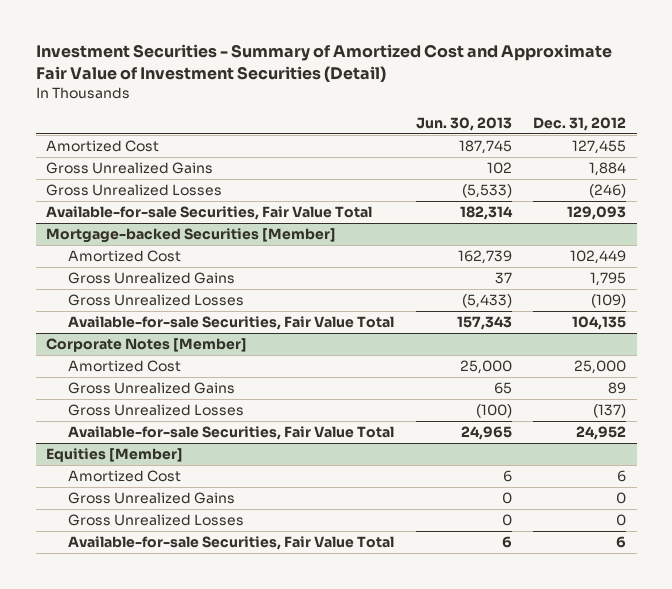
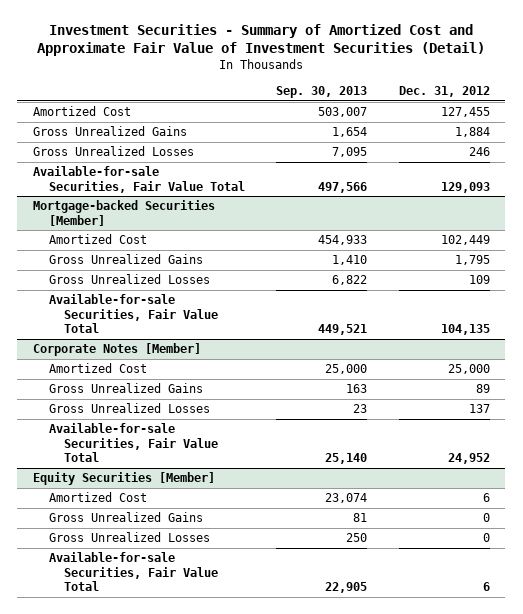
- | Jun. 30, 2013 | Dec. 31, 2012
+ | Sep. 30, 2013 | Dec. 31, 2012
- Gross Unrealized Losses | (5,533) | (246)
+ Gross Unrealized Losses | 7,095 | 246
@ Mortgage-backed Securities [Member]
- Gross Unrealized Losses | (5,433) | (109)
+ Gross Unrealized Losses | 6,822 | 109
@ Corporate Notes [Member]
- Gross Unrealized Losses | (100) | (137)
+ Gross Unrealized Losses | 23 | 137
- Equities [Member]
+ Equity Securities [Member]

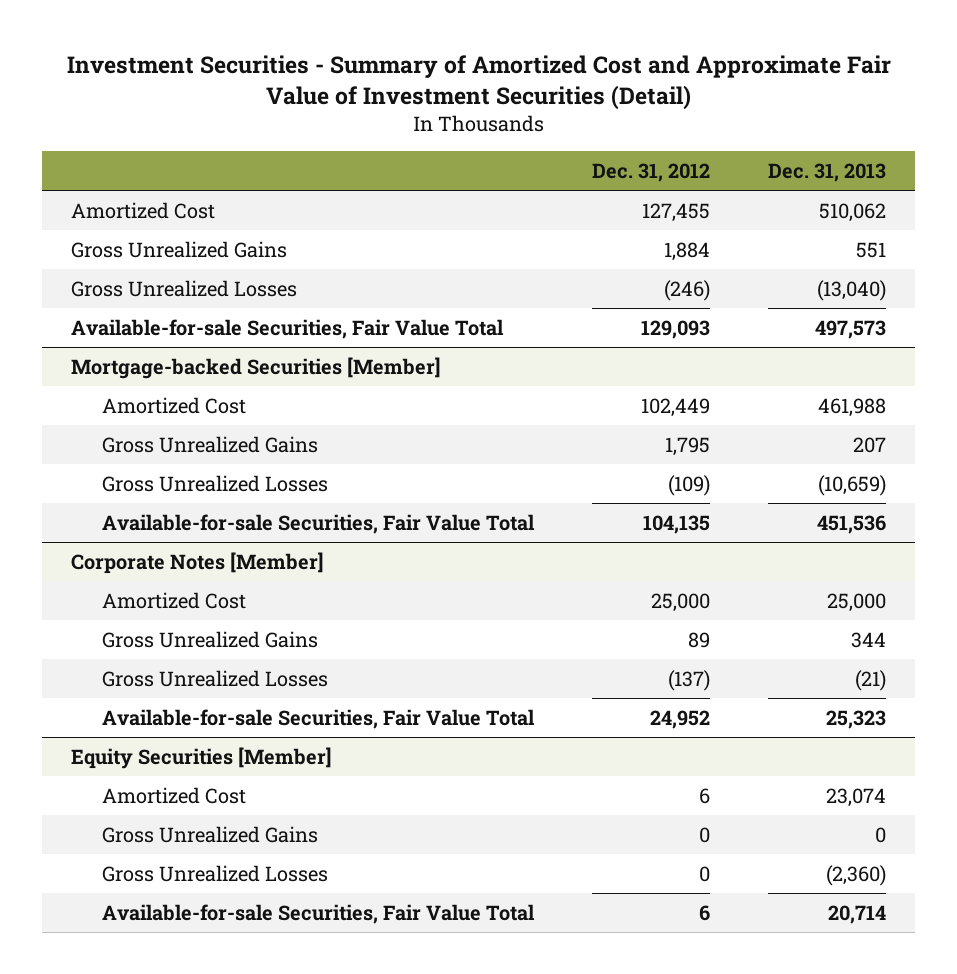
- | Sep. 30, 2013 | Dec. 31, 2012
+ | Dec. 31, 2012 | Dec. 31, 2013
- Gross Unrealized Losses | 7,095 | 246
+ Gross Unrealized Losses | (246) | (13,040)
@ Mortgage-backed Securities [Member]
- Gross Unrealized Losses | 6,822 | 109
+ Gross Unrealized Losses | (109) | (10,659)
@ Corporate Notes [Member]
- Gross Unrealized Losses | 23 | 137
+ Gross Unrealized Losses | (137) | (21)

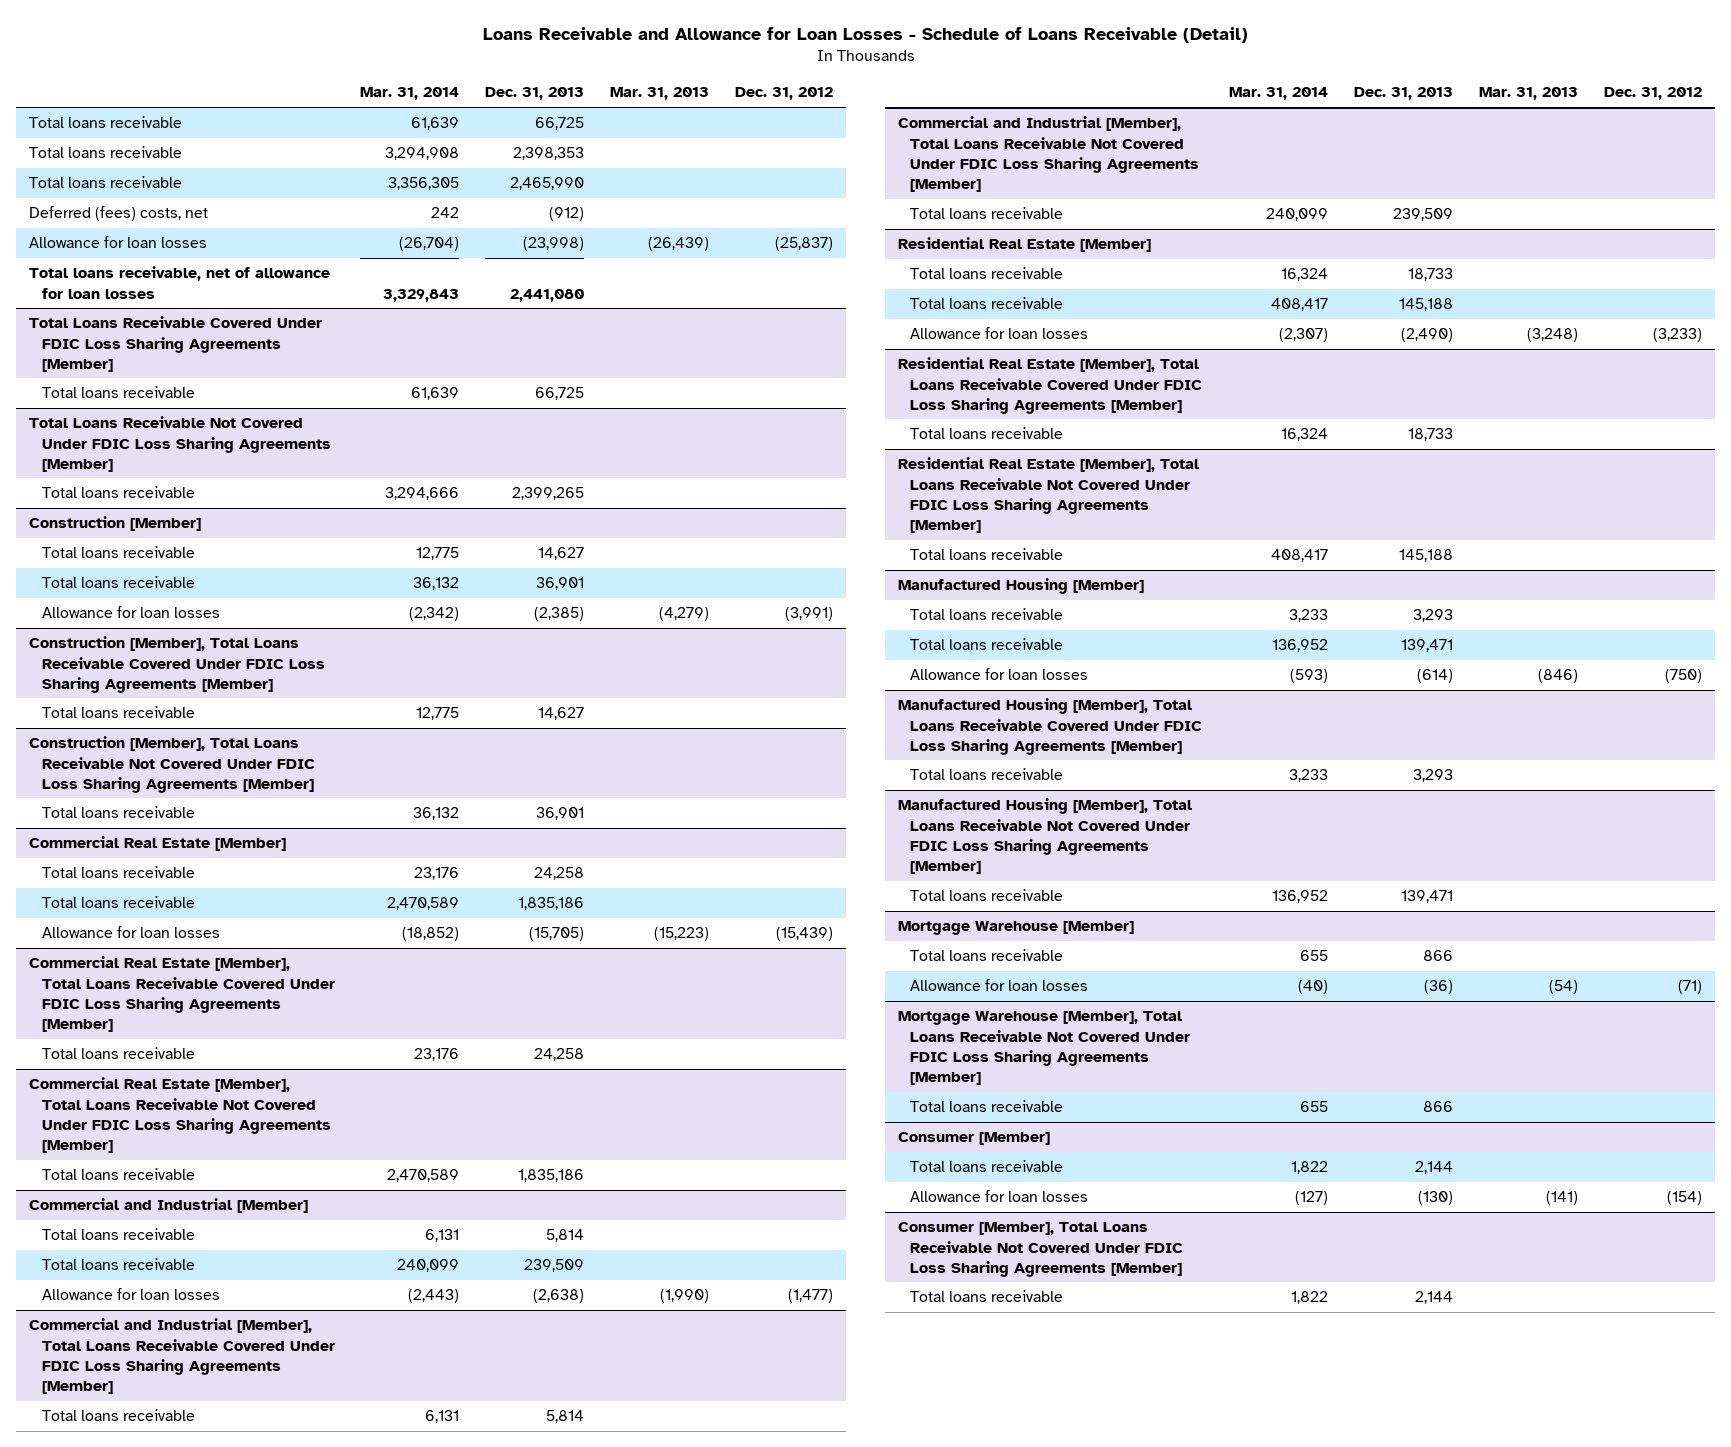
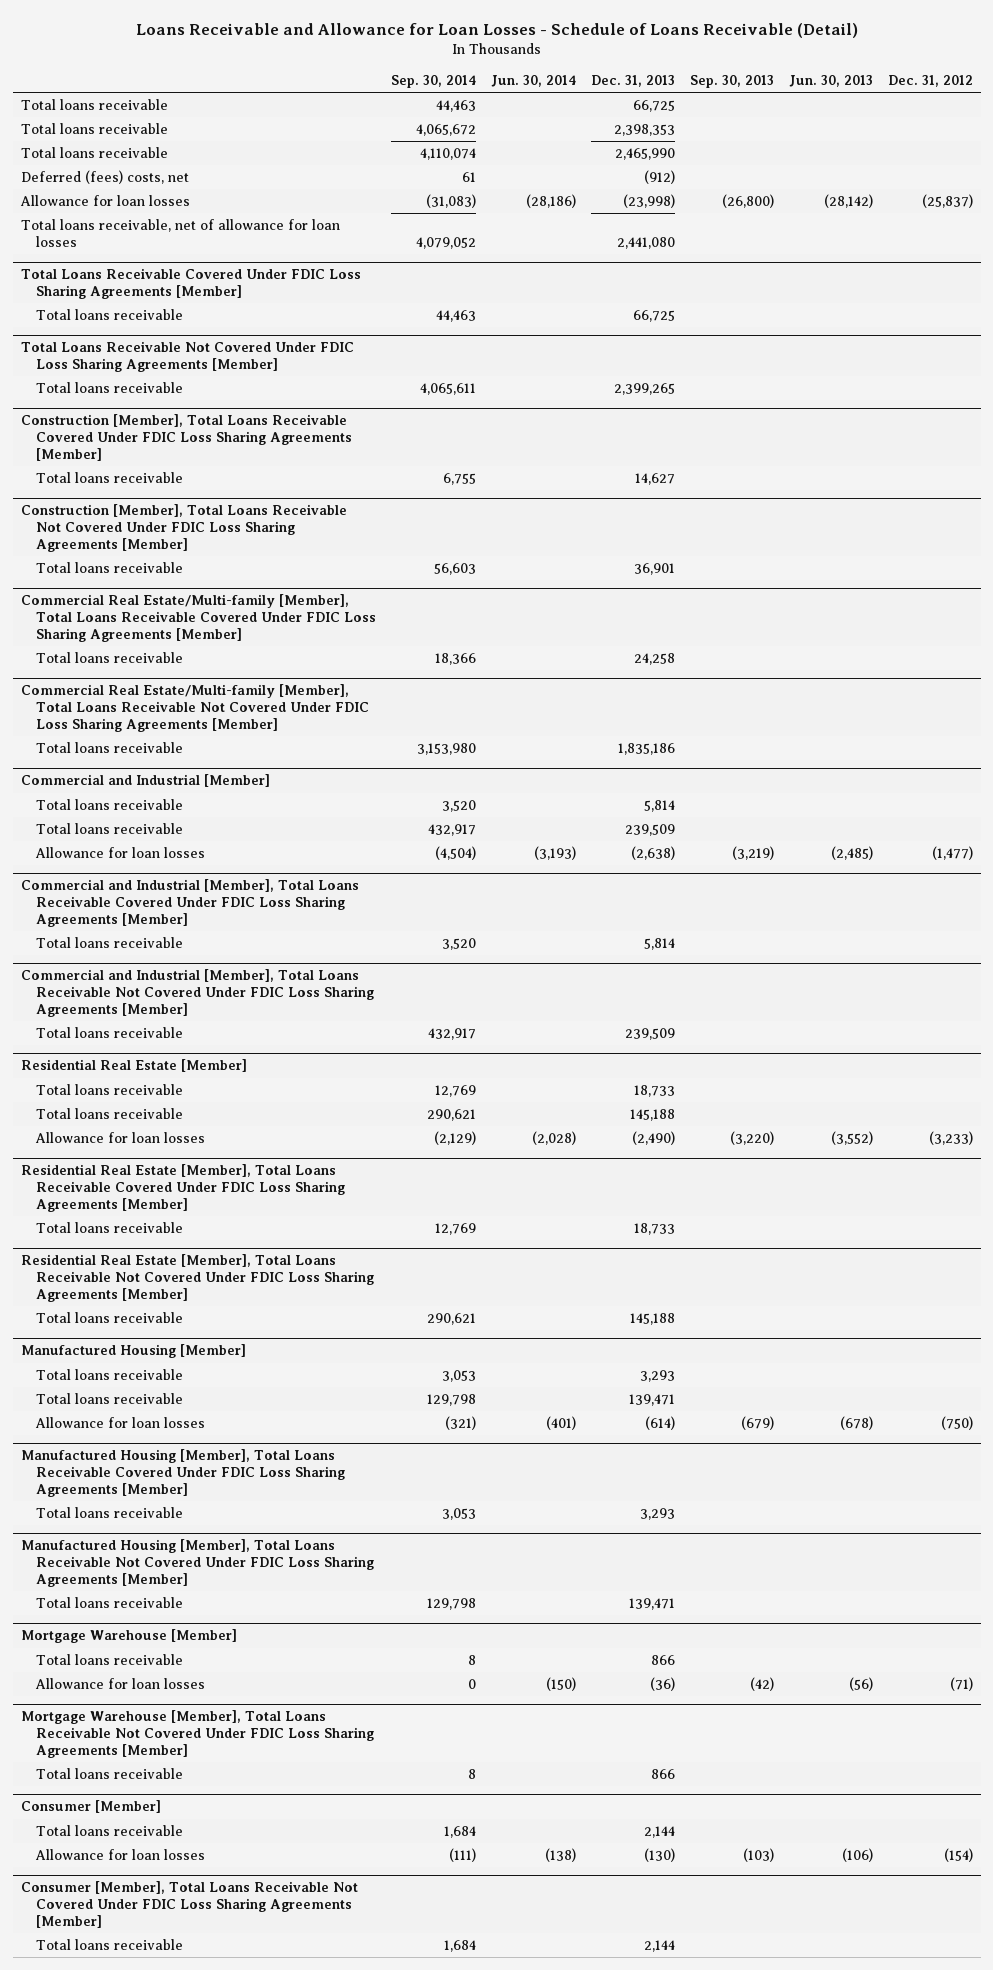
- | Mar. 31, 2014 | Dec. 31, 2013 | Mar. 31, 2013 | Dec. 31, 2012
+ | Sep. 30, 2014 | Jun. 30, 2014 | Dec. 31, 2013 | Sep. 30, 2013 | Jun. 30, 2013 | Dec. 31, 2012
- Construction [Member]
- Total loans receivable | 12,775 | 14,627 | |
- Total loans receivable | 36,132 | 36,901 | |
- Allowance for loan losses | (2,342) | (2,385) | (4,279) | (3,991)
- Commercial Real Estate [Member]
- Total loans receivable | 23,176 | 24,258 | |
- Total loans receivable | 2,470,589 | 1,835,186 | |
- Allowance for loan losses | (18,852) | (15,705) | (15,223) | (15,439)
- Commercial Real Estate [Member], Total Loans Receivable Covered Under FDIC Loss Sharing Agreements [Member]
+ Commercial Real Estate/Multi-family [Member], Total Loans Receivable Covered Under FDIC Loss Sharing Agreements [Member]
- Commercial Real Estate [Member], Total Loans Receivable Not Covered Under FDIC Loss Sharing Agreements [Member]
+ Commercial Real Estate/Multi-family [Member], Total Loans Receivable Not Covered Under FDIC Loss Sharing Agreements [Member]

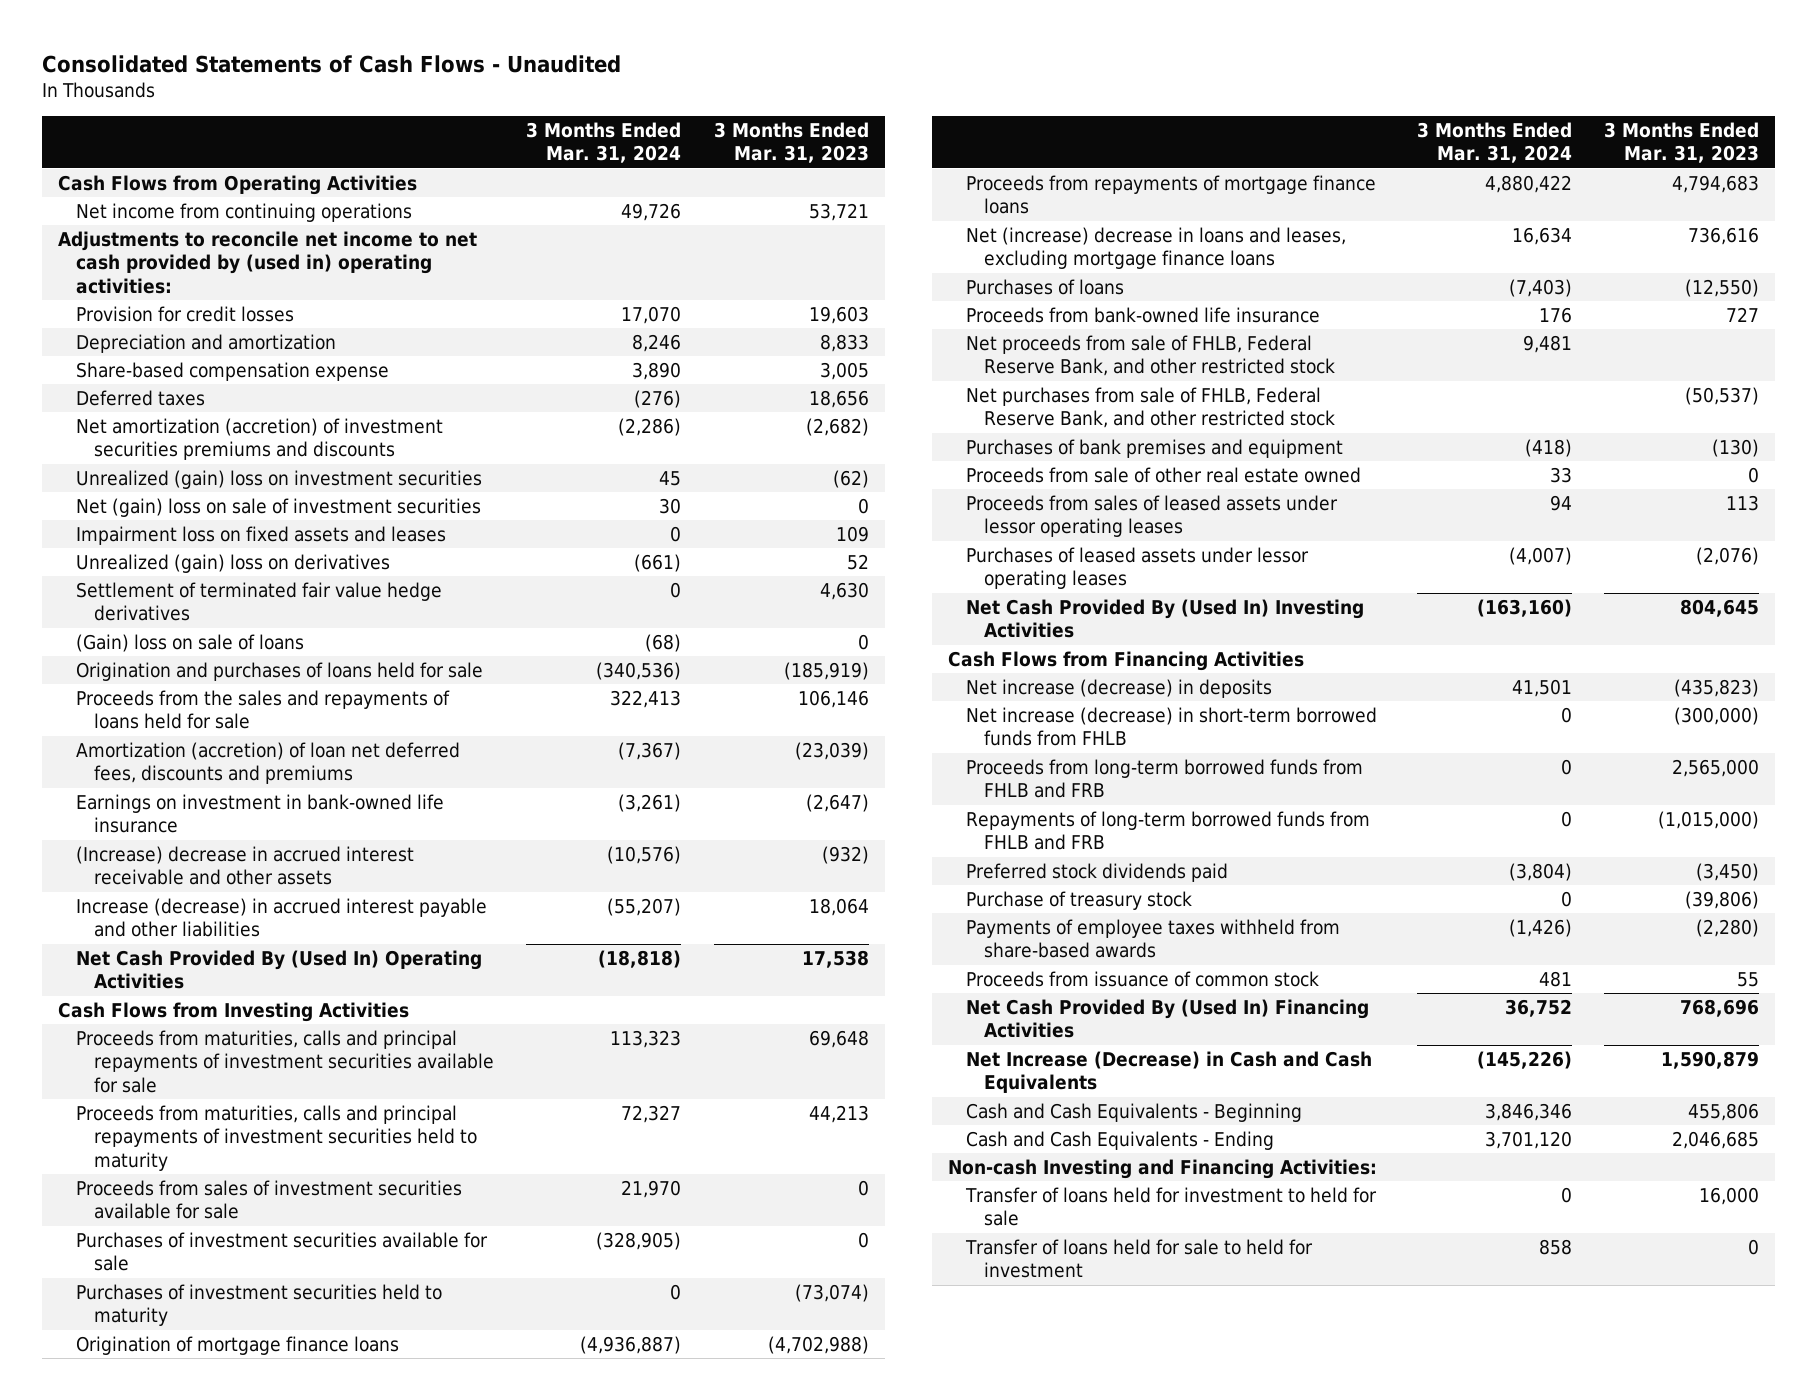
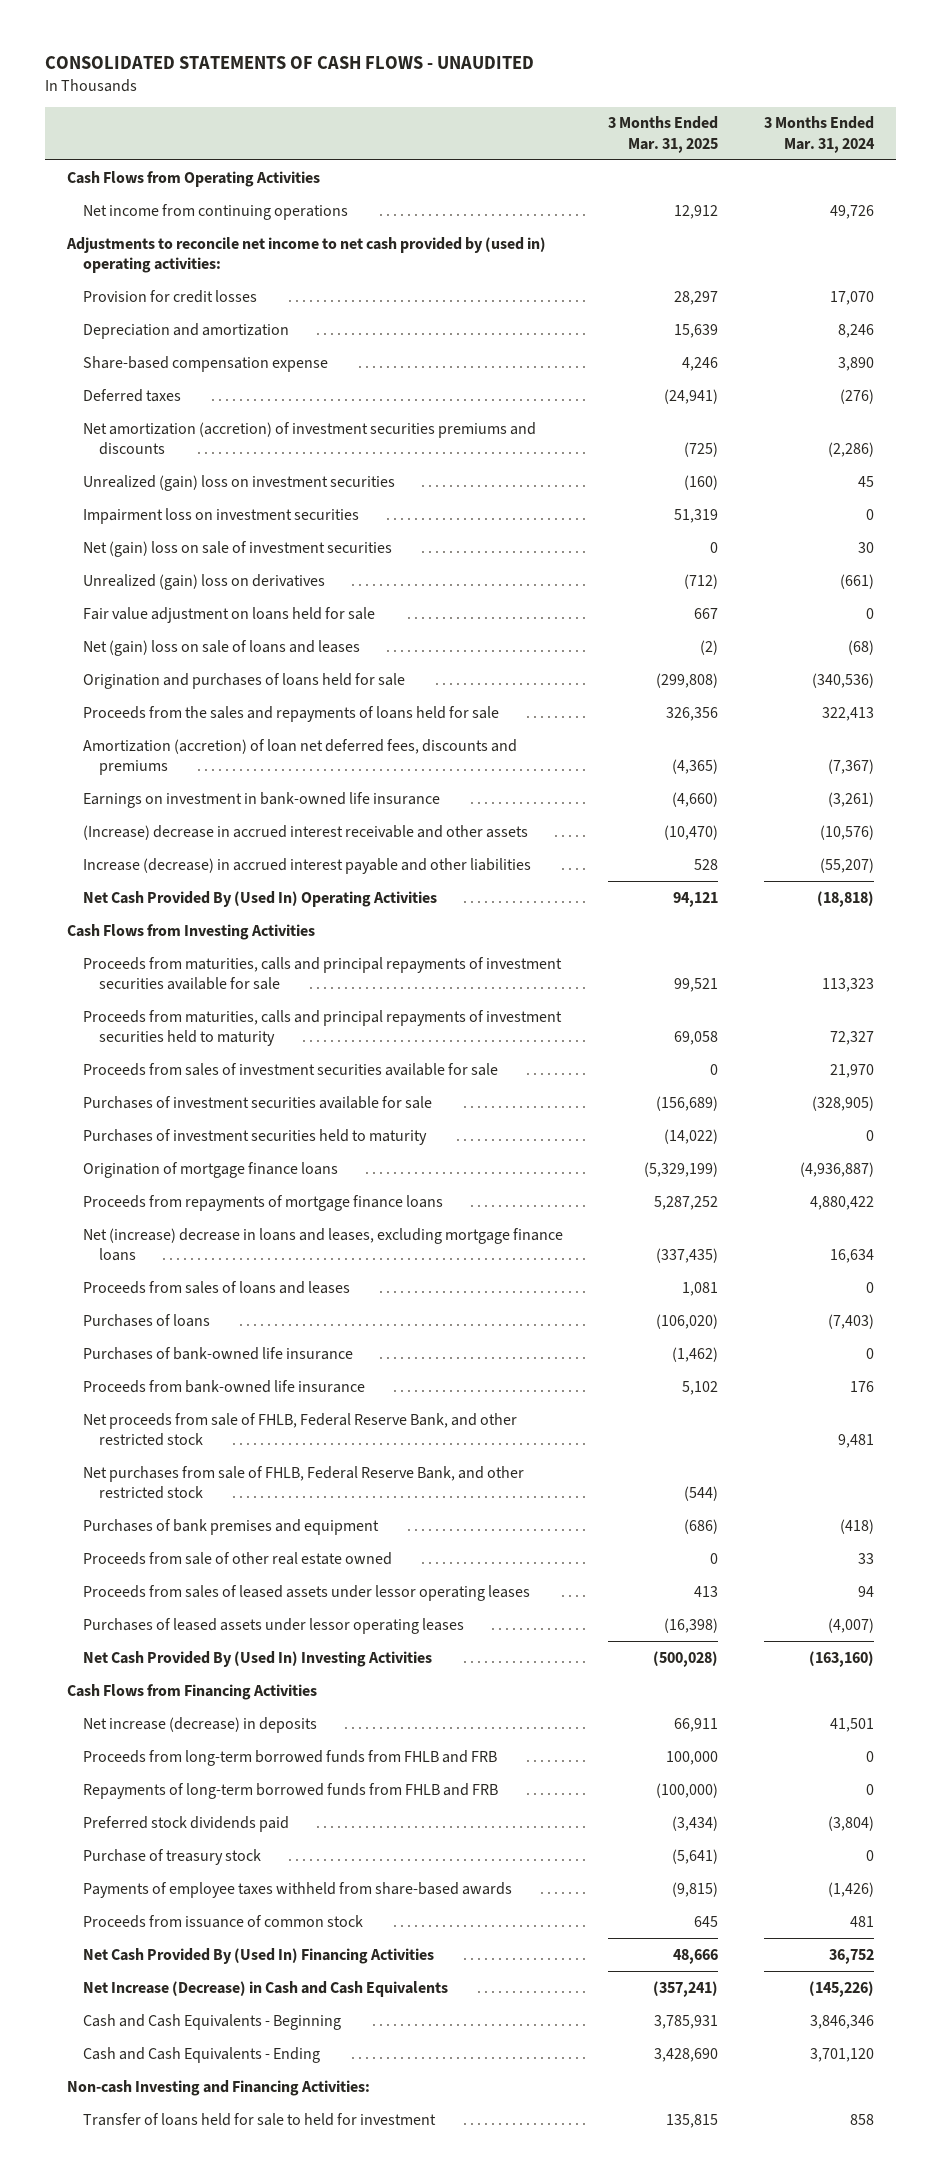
- Consolidated Statements of Cash Flows - Unaudited
+ CONSOLIDATED STATEMENTS OF CASH FLOWS - UNAUDITED
- | 3 Months Ended Mar. 31, 2024 | 3 Months Ended Mar. 31, 2023
+ | 3 Months Ended Mar. 31, 2025 | 3 Months Ended Mar. 31, 2024
+ Impairment loss on investment securities | 51,319 | 0
- Impairment loss on fixed assets and leases | 0 | 109
- Settlement of terminated fair value hedge derivatives | 0 | 4,630
- (Gain) loss on sale of loans | (68) | 0
+ Fair value adjustment on loans held for sale | 667 | 0
+ Net (gain) loss on sale of loans and leases | (2) | (68)
+ Proceeds from sales of loans and leases | 1,081 | 0
+ Purchases of bank-owned life insurance | (1,462) | 0
- Net increase (decrease) in short-term borrowed funds from FHLB | 0 | (300,000)
- Transfer of loans held for investment to held for sale | 0 | 16,000

